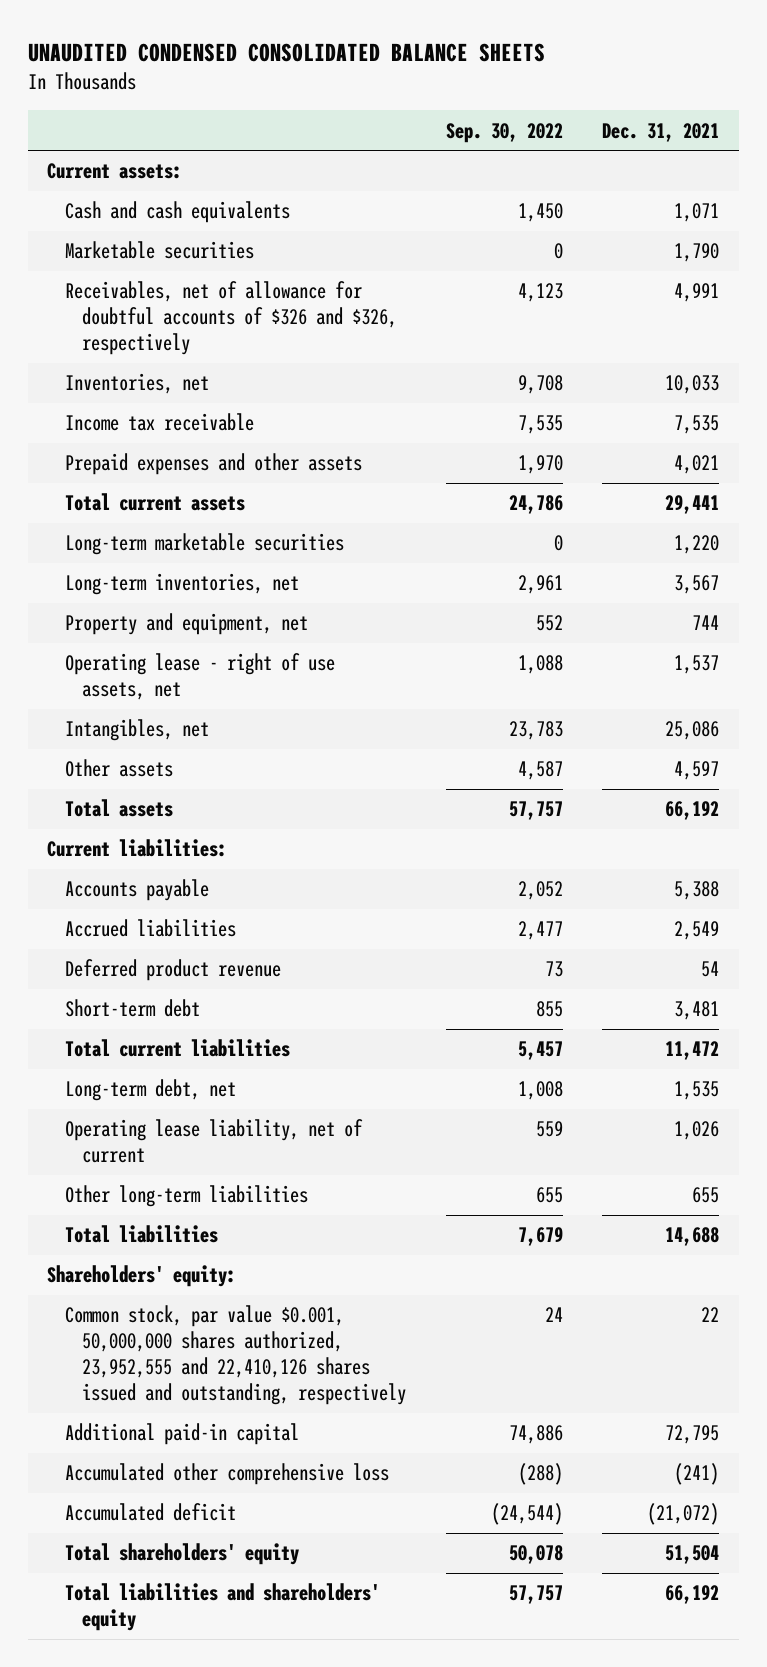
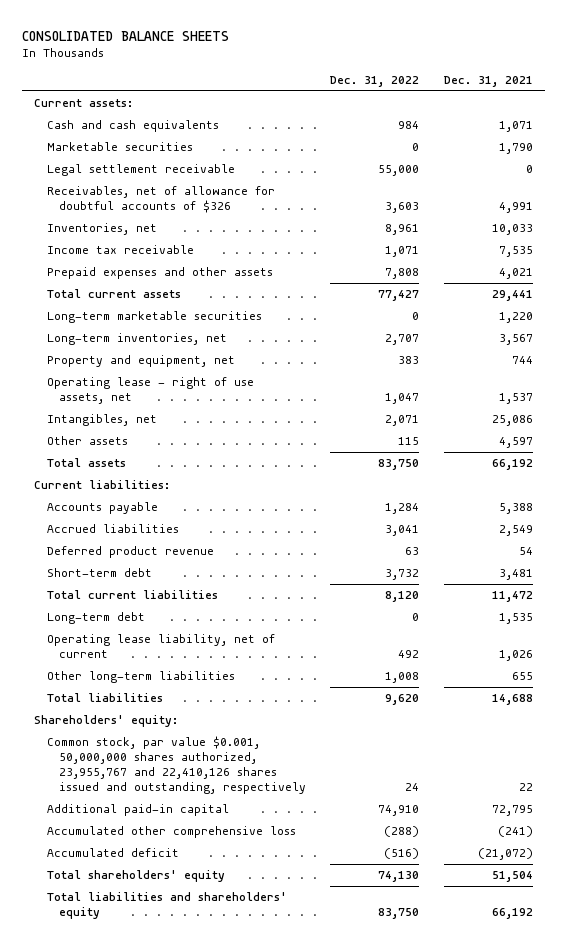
- UNAUDITED CONDENSED CONSOLIDATED BALANCE SHEETS
+ CONSOLIDATED BALANCE SHEETS
- | Sep. 30, 2022 | Dec. 31, 2021
+ | Dec. 31, 2022 | Dec. 31, 2021
- Receivables, net of allowance for doubtful accounts of $326 and $326, respectively | 4,123 | 4,991
+ Legal settlement receivable | 55,000 | 0
+ Receivables, net of allowance for doubtful accounts of $326 | 3,603 | 4,991
- Long-term debt, net | 1,008 | 1,535
+ Long-term debt | 0 | 1,535
- Common stock, par value $0.001, 50,000,000 shares authorized, 23,952,555 and 22,410,126 shares issued and outstanding, respectively | 24 | 22
+ Common stock, par value $0.001, 50,000,000 shares authorized, 23,955,767 and 22,410,126 shares issued and outstanding, respectively | 24 | 22

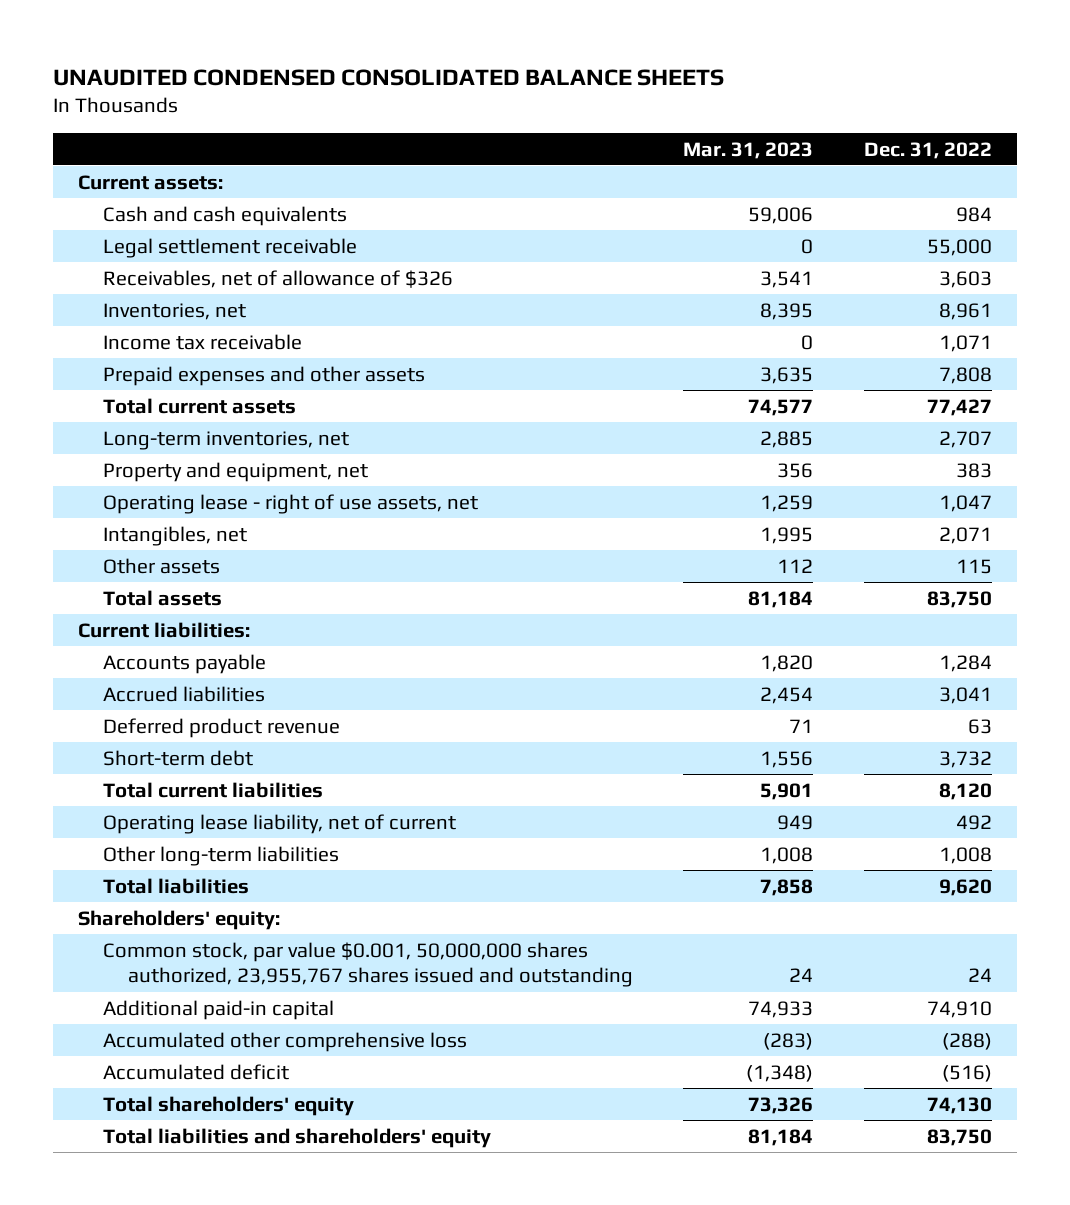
- CONSOLIDATED BALANCE SHEETS
+ UNAUDITED CONDENSED CONSOLIDATED BALANCE SHEETS
- | Dec. 31, 2022 | Dec. 31, 2021
+ | Mar. 31, 2023 | Dec. 31, 2022
- Marketable securities | 0 | 1,790
- Receivables, net of allowance for doubtful accounts of $326 | 3,603 | 4,991
+ Receivables, net of allowance of $326 | 3,541 | 3,603
- Long-term marketable securities | 0 | 1,220
- Long-term debt | 0 | 1,535
- Common stock, par value $0.001, 50,000,000 shares authorized, 23,955,767 and 22,410,126 shares issued and outstanding, respectively | 24 | 22
+ Common stock, par value $0.001, 50,000,000 shares authorized, 23,955,767 shares issued and outstanding | 24 | 24

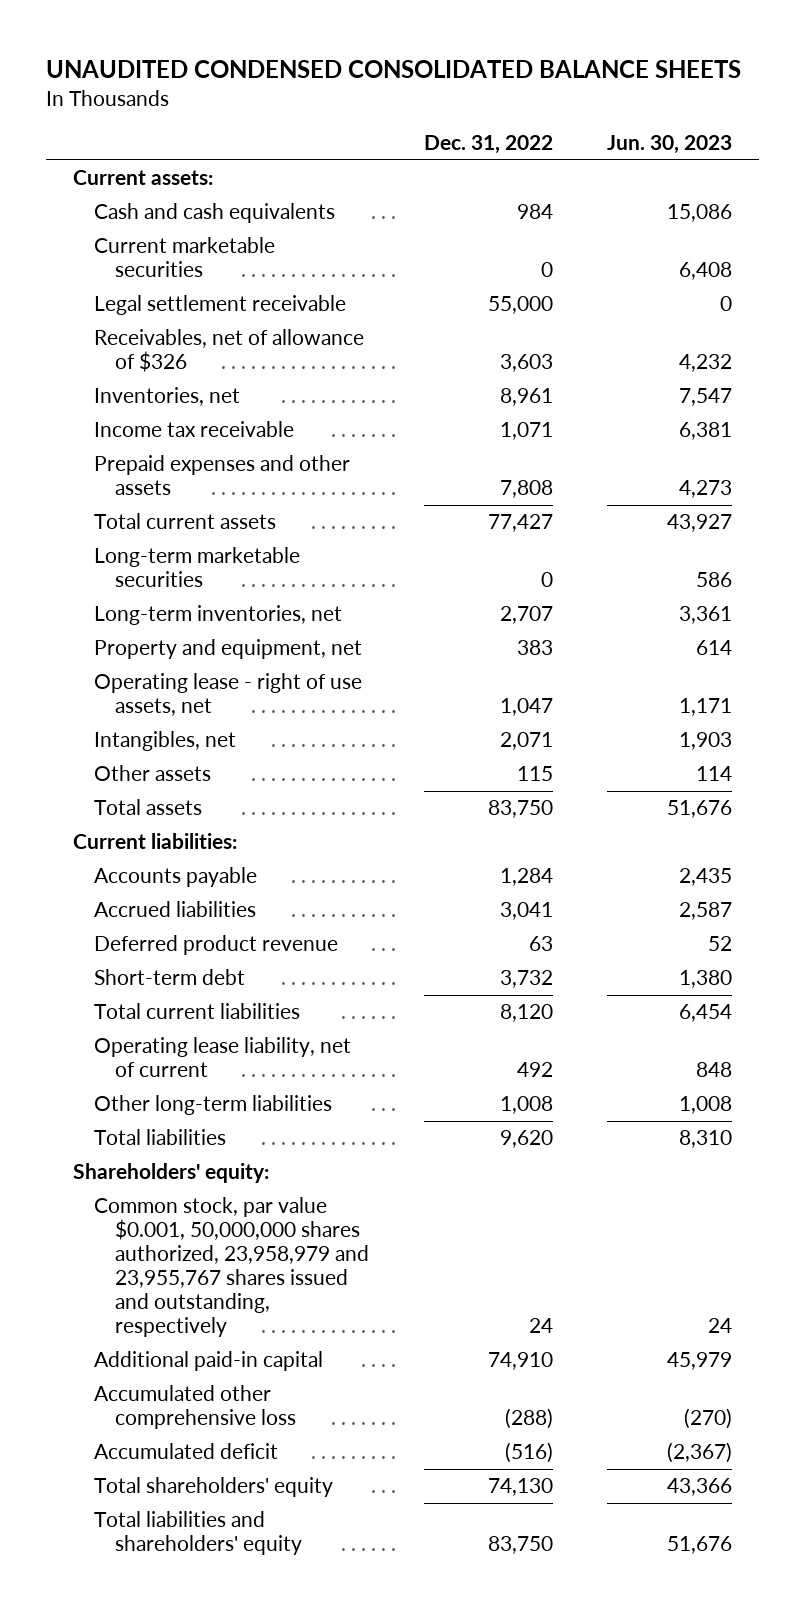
- | Mar. 31, 2023 | Dec. 31, 2022
+ | Dec. 31, 2022 | Jun. 30, 2023
+ Current marketable securities | 0 | 6,408
+ Long-term marketable securities | 0 | 586
- Common stock, par value $0.001, 50,000,000 shares authorized, 23,955,767 shares issued and outstanding | 24 | 24
+ Common stock, par value $0.001, 50,000,000 shares authorized, 23,958,979 and 23,955,767 shares issued and outstanding, respectively | 24 | 24

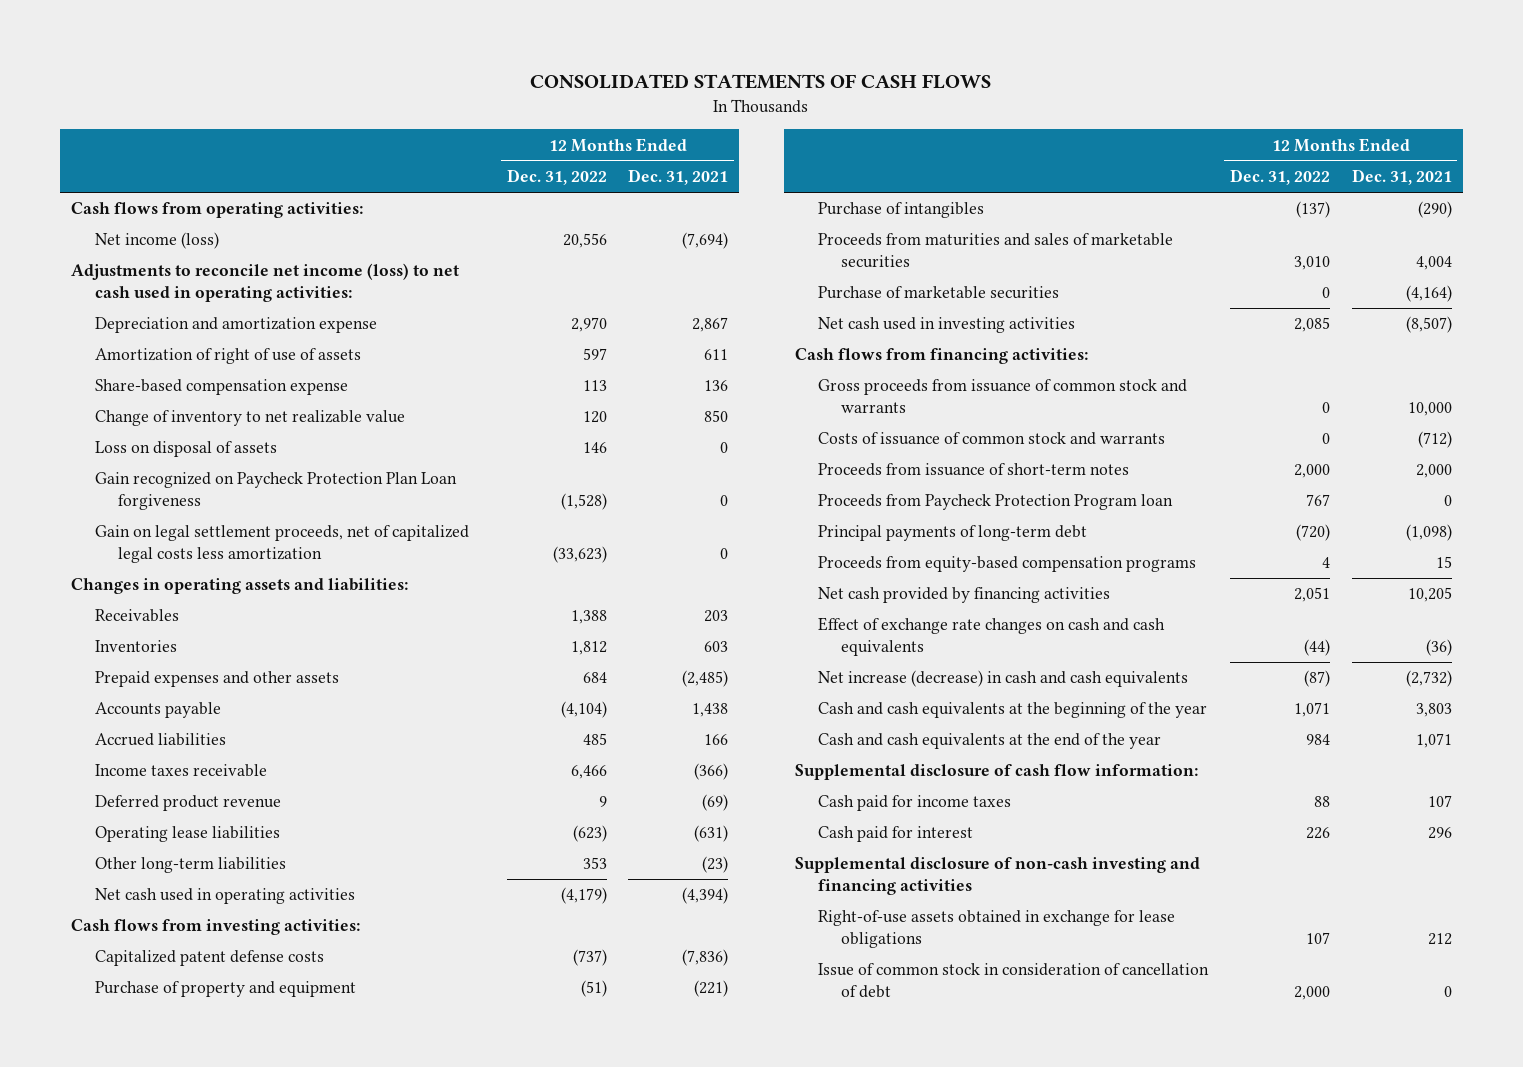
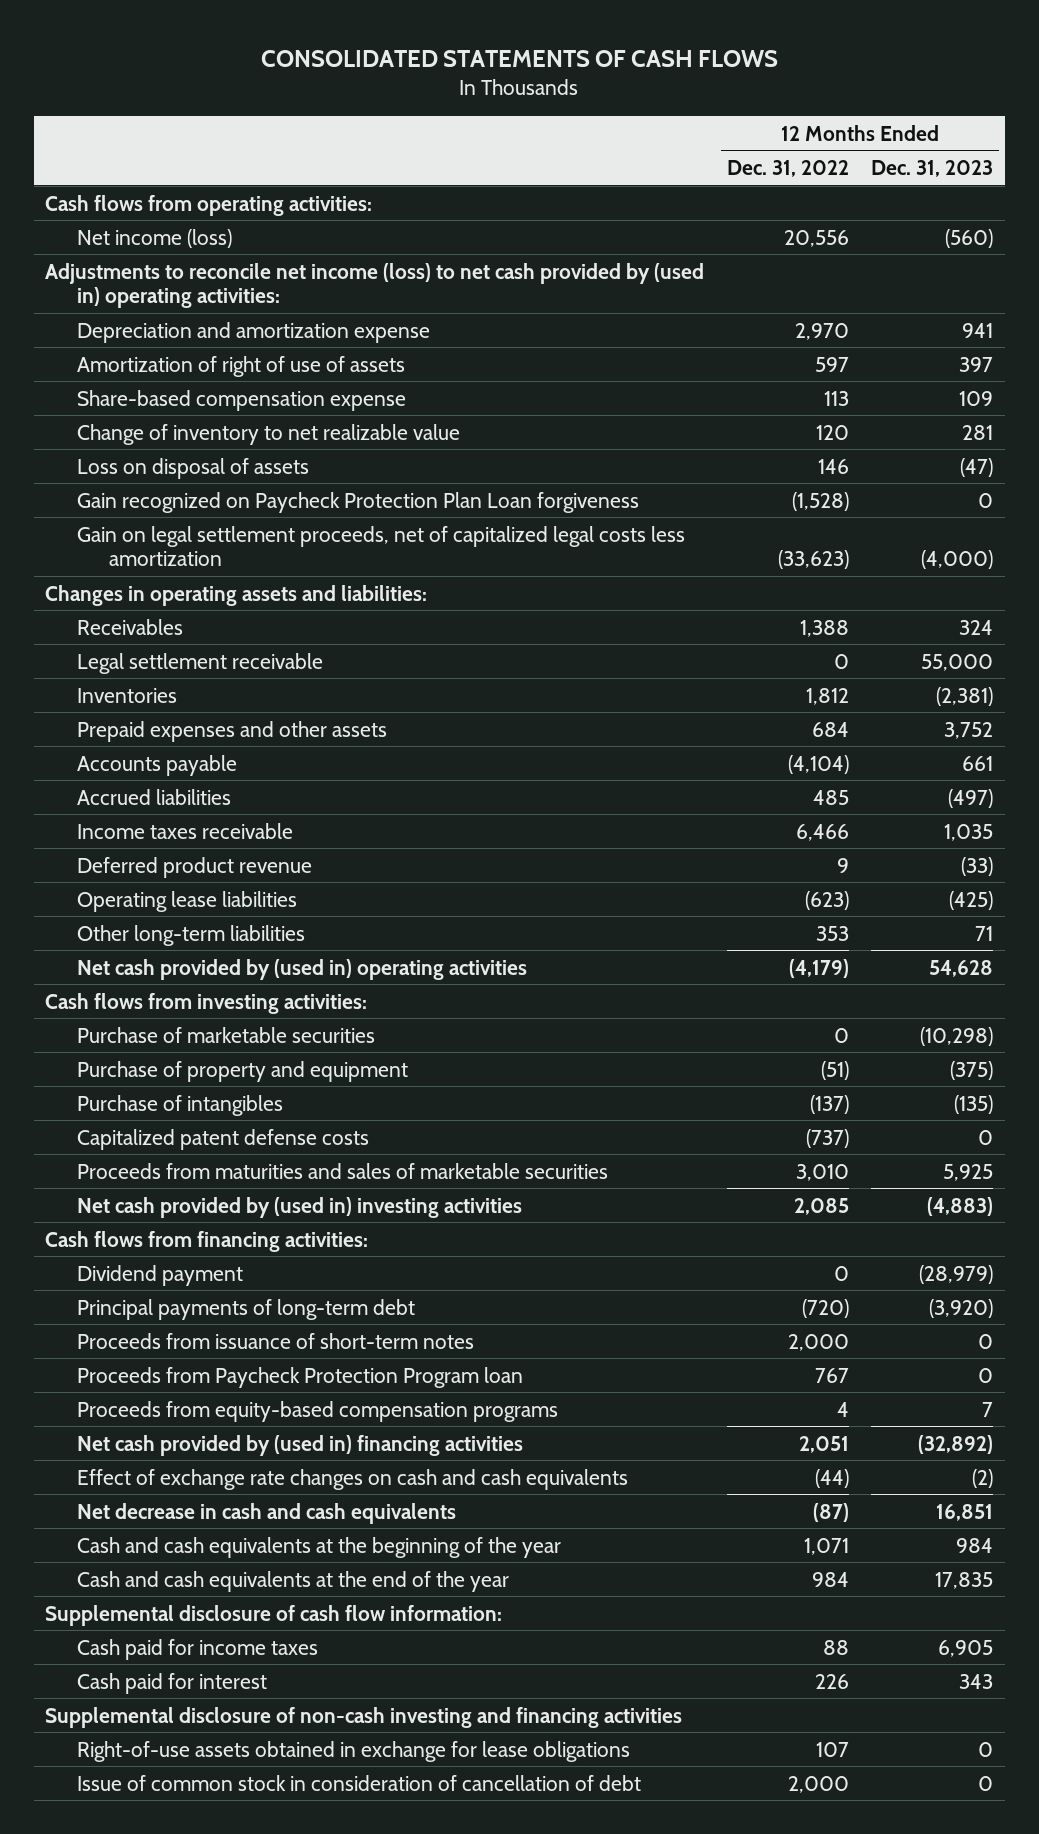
- | 12 Months Ended Dec. 31, 2022 | 12 Months Ended Dec. 31, 2021
+ | 12 Months Ended Dec. 31, 2022 | 12 Months Ended Dec. 31, 2023
- Adjustments to reconcile net income (loss) to net cash used in operating activities:
+ Adjustments to reconcile net income (loss) to net cash provided by (used in) operating activities:
+ Legal settlement receivable | 0 | 55,000
- Net cash used in operating activities | (4,179) | (4,394)
+ Net cash provided by (used in) operating activities | (4,179) | 54,628
moved up: Purchase of marketable securities | 0 | (10,298)
moved down: Capitalized patent defense costs | (737) | 0
- Net cash used in investing activities | 2,085 | (8,507)
+ Net cash provided by (used in) investing activities | 2,085 | (4,883)
- Gross proceeds from issuance of common stock and warrants | 0 | 10,000
- Costs of issuance of common stock and warrants | 0 | (712)
+ Dividend payment | 0 | (28,979)
moved up: Principal payments of long-term debt | (720) | (3,920)
- Net cash provided by financing activities | 2,051 | 10,205
+ Net cash provided by (used in) financing activities | 2,051 | (32,892)
- Net increase (decrease) in cash and cash equivalents | (87) | (2,732)
+ Net decrease in cash and cash equivalents | (87) | 16,851

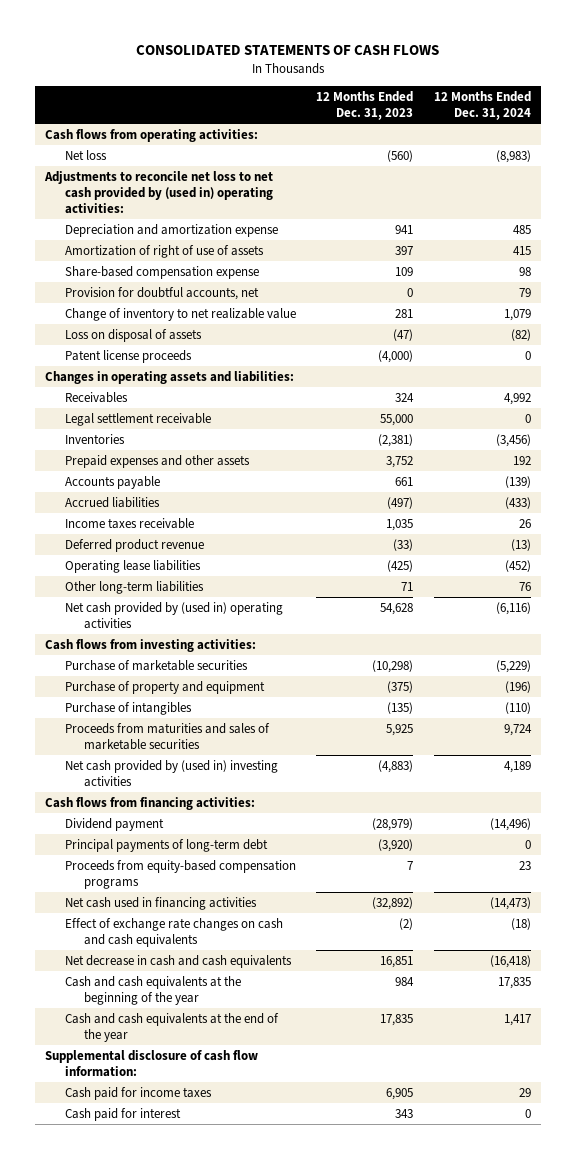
- | 12 Months Ended Dec. 31, 2022 | 12 Months Ended Dec. 31, 2023
+ | 12 Months Ended Dec. 31, 2023 | 12 Months Ended Dec. 31, 2024
- Net income (loss) | 20,556 | (560)
- Adjustments to reconcile net income (loss) to net cash provided by (used in) operating activities:
+ Net loss | (560) | (8,983)
+ Adjustments to reconcile net loss to net cash provided by (used in) operating activities:
+ Provision for doubtful accounts, net | 0 | 79
- Gain recognized on Paycheck Protection Plan Loan forgiveness | (1,528) | 0
- Gain on legal settlement proceeds, net of capitalized legal costs less amortization | (33,623) | (4,000)
+ Patent license proceeds | (4,000) | 0
- Capitalized patent defense costs | (737) | 0
- Proceeds from issuance of short-term notes | 2,000 | 0
- Proceeds from Paycheck Protection Program loan | 767 | 0
- Net cash provided by (used in) financing activities | 2,051 | (32,892)
+ Net cash used in financing activities | (32,892) | (14,473)
- Supplemental disclosure of non-cash investing and financing activities
- Right-of-use assets obtained in exchange for lease obligations | 107 | 0
- Issue of common stock in consideration of cancellation of debt | 2,000 | 0

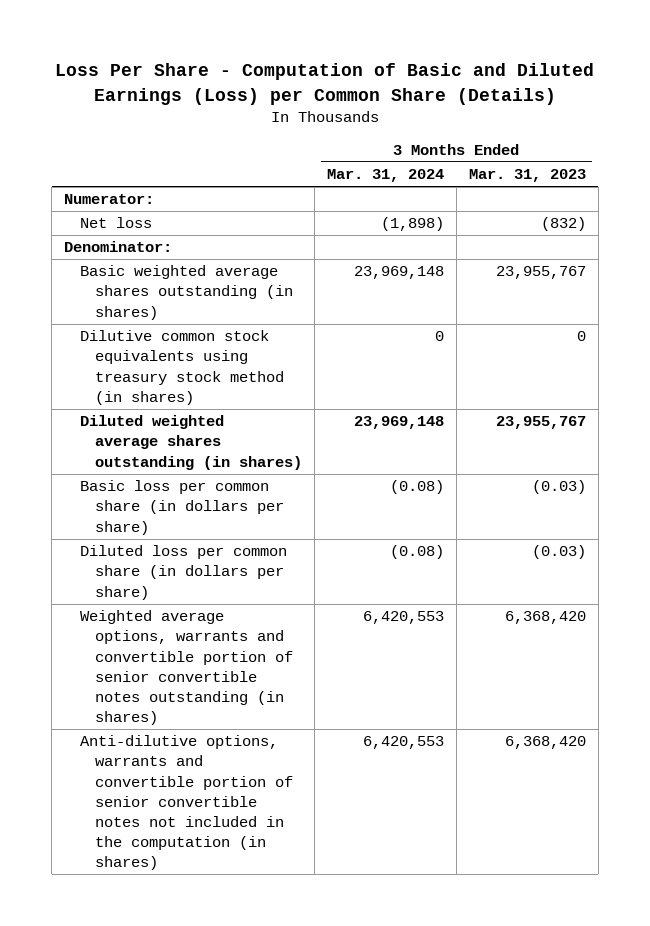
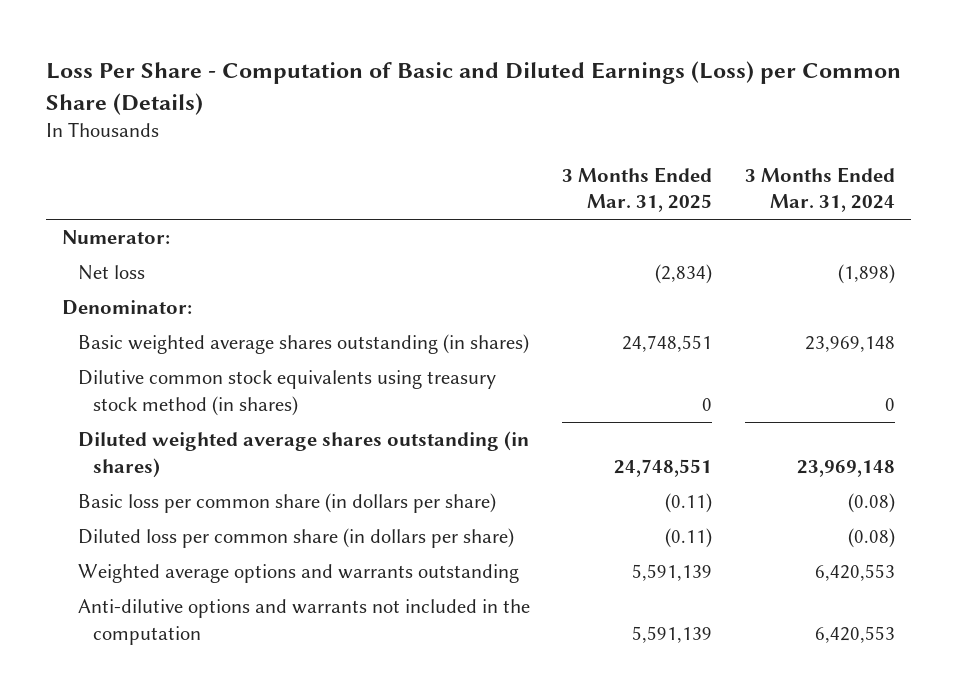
- | 3 Months Ended Mar. 31, 2024 | 3 Months Ended Mar. 31, 2023
+ | 3 Months Ended Mar. 31, 2025 | 3 Months Ended Mar. 31, 2024
- Weighted average options, warrants and convertible portion of senior convertible notes outstanding (in shares) | 6,420,553 | 6,368,420
- Anti-dilutive options, warrants and convertible portion of senior convertible notes not included in the computation (in shares) | 6,420,553 | 6,368,420
+ Weighted average options and warrants outstanding | 5,591,139 | 6,420,553
+ Anti-dilutive options and warrants not included in the computation | 5,591,139 | 6,420,553

